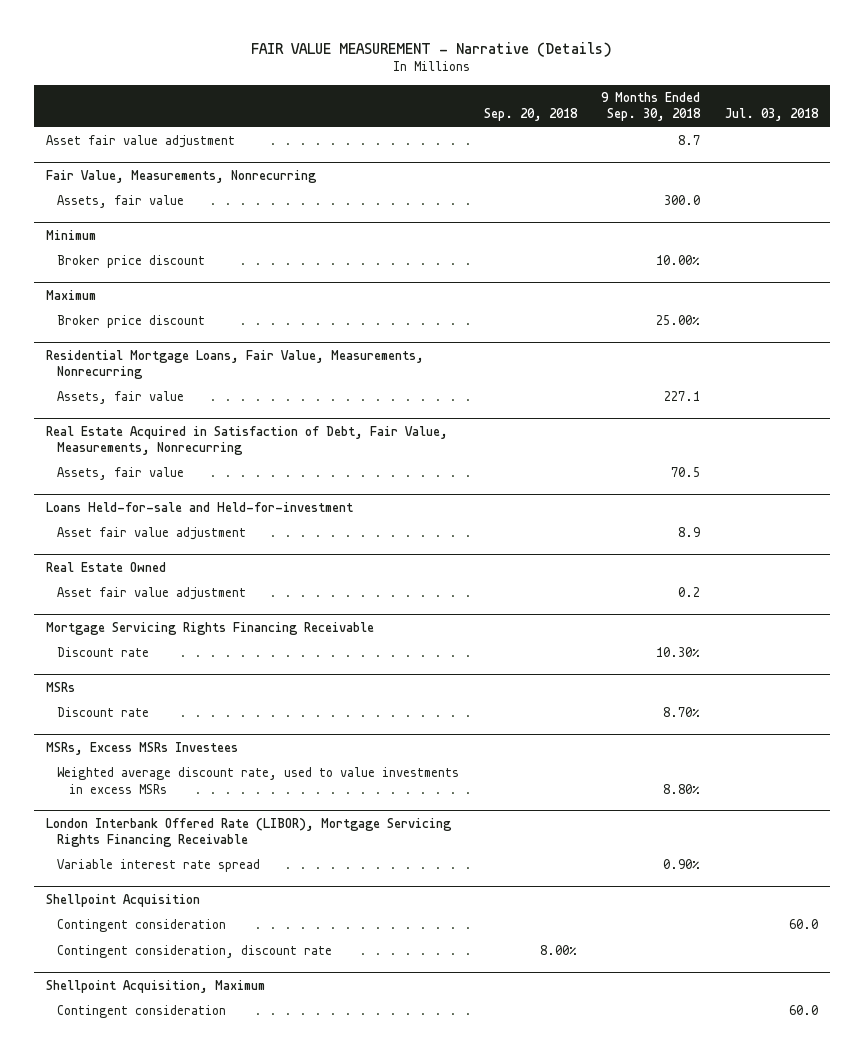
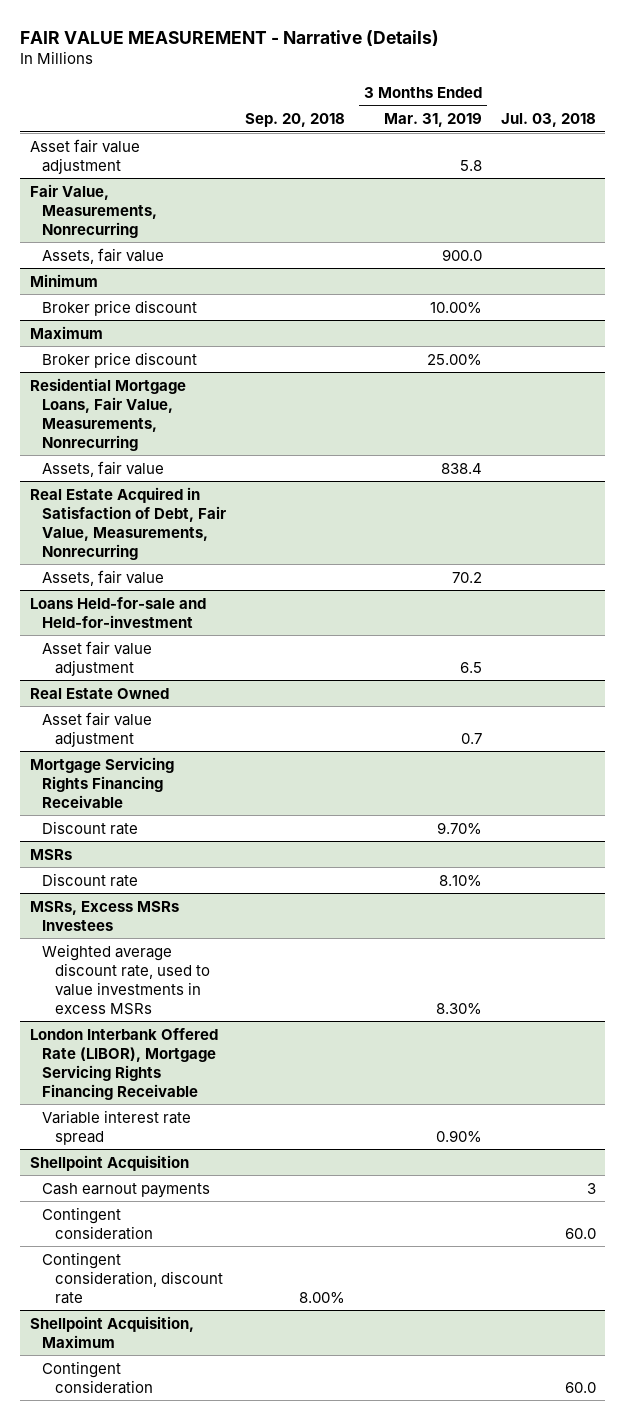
- | Sep. 20, 2018 | 9 Months Ended Sep. 30, 2018 | Jul. 03, 2018
+ | Sep. 20, 2018 | 3 Months Ended Mar. 31, 2019 | Jul. 03, 2018
@ Shellpoint Acquisition
+ Cash earnout payments | | | 3

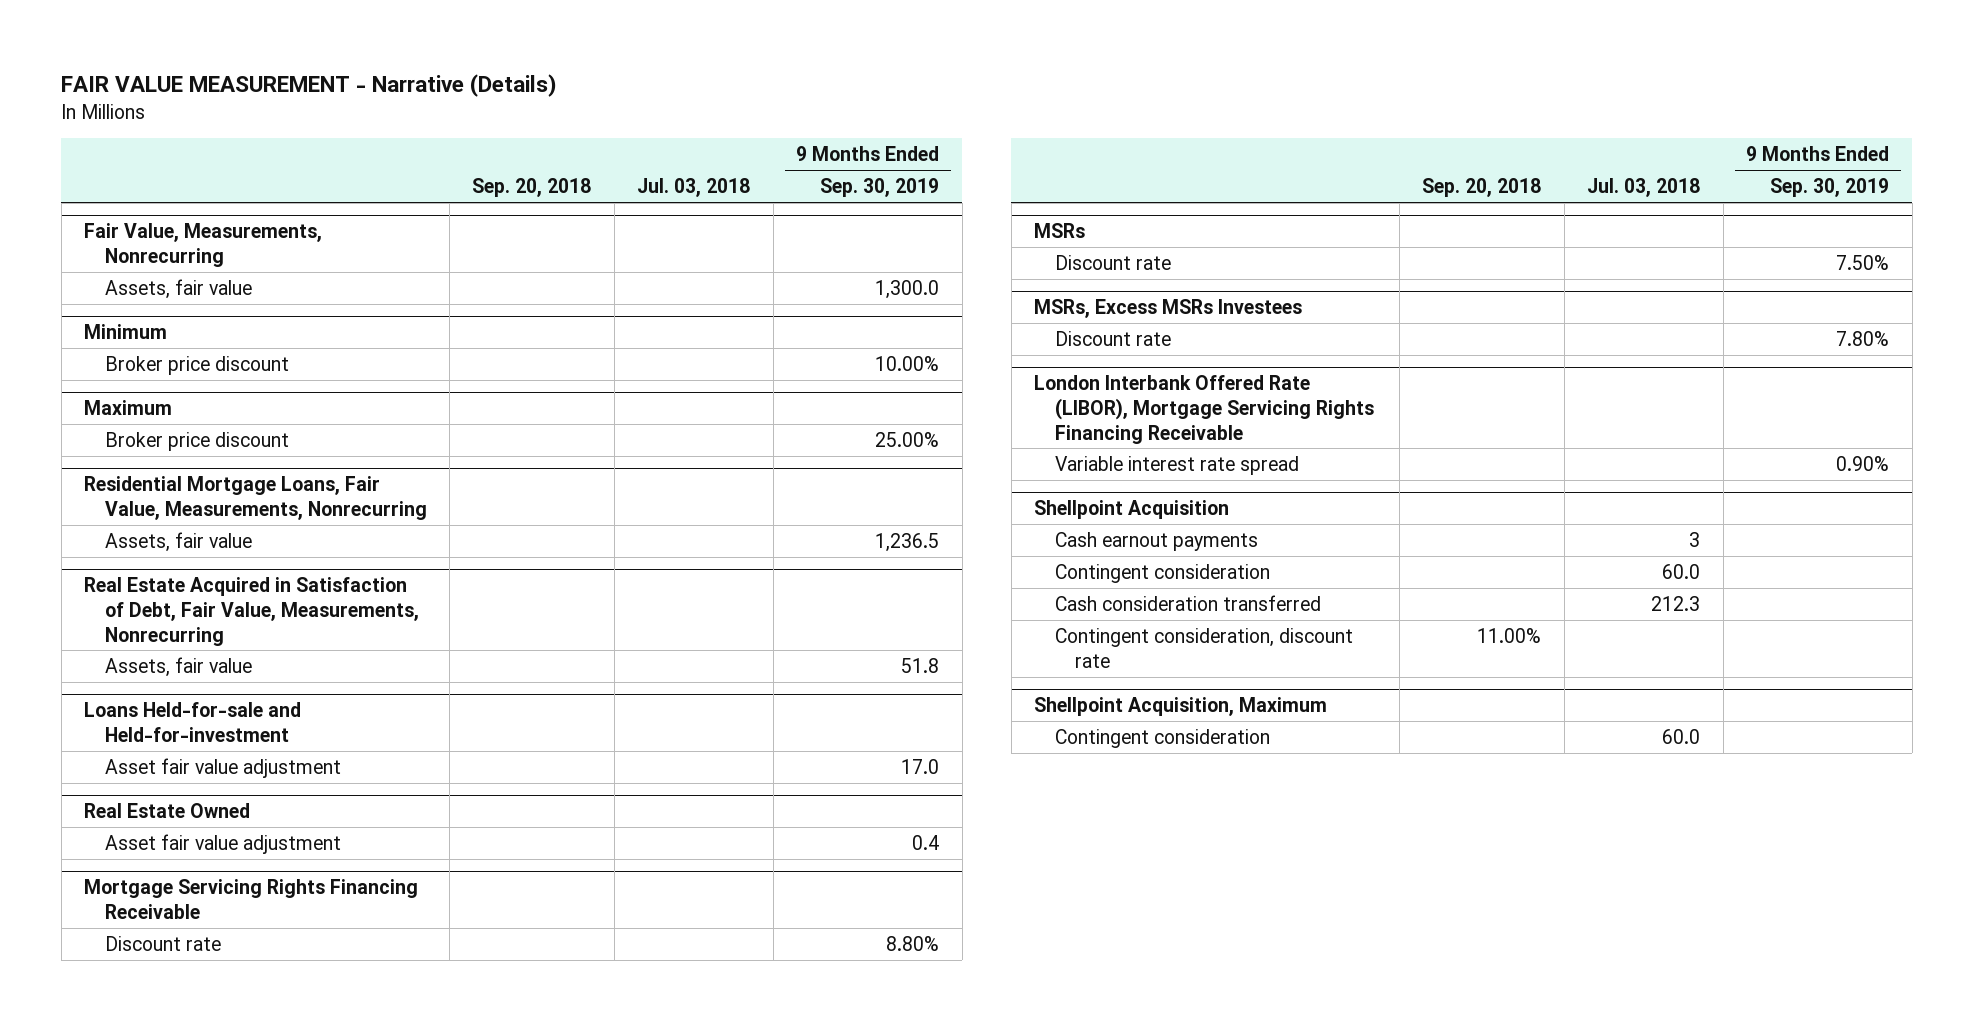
- | Sep. 20, 2018 | 3 Months Ended Mar. 31, 2019 | Jul. 03, 2018
+ | Sep. 20, 2018 | Jul. 03, 2018 | 9 Months Ended Sep. 30, 2019
- Asset fair value adjustment | | 5.8 |
@ MSRs, Excess MSRs Investees
- Weighted average discount rate, used to value investments in excess MSRs | | 8.30% |
+ Discount rate | | | 7.80%
@ Shellpoint Acquisition
- Contingent consideration, discount rate | 8.00% | |
+ Cash consideration transferred | | 212.3 |
+ Contingent consideration, discount rate | 11.00% | |

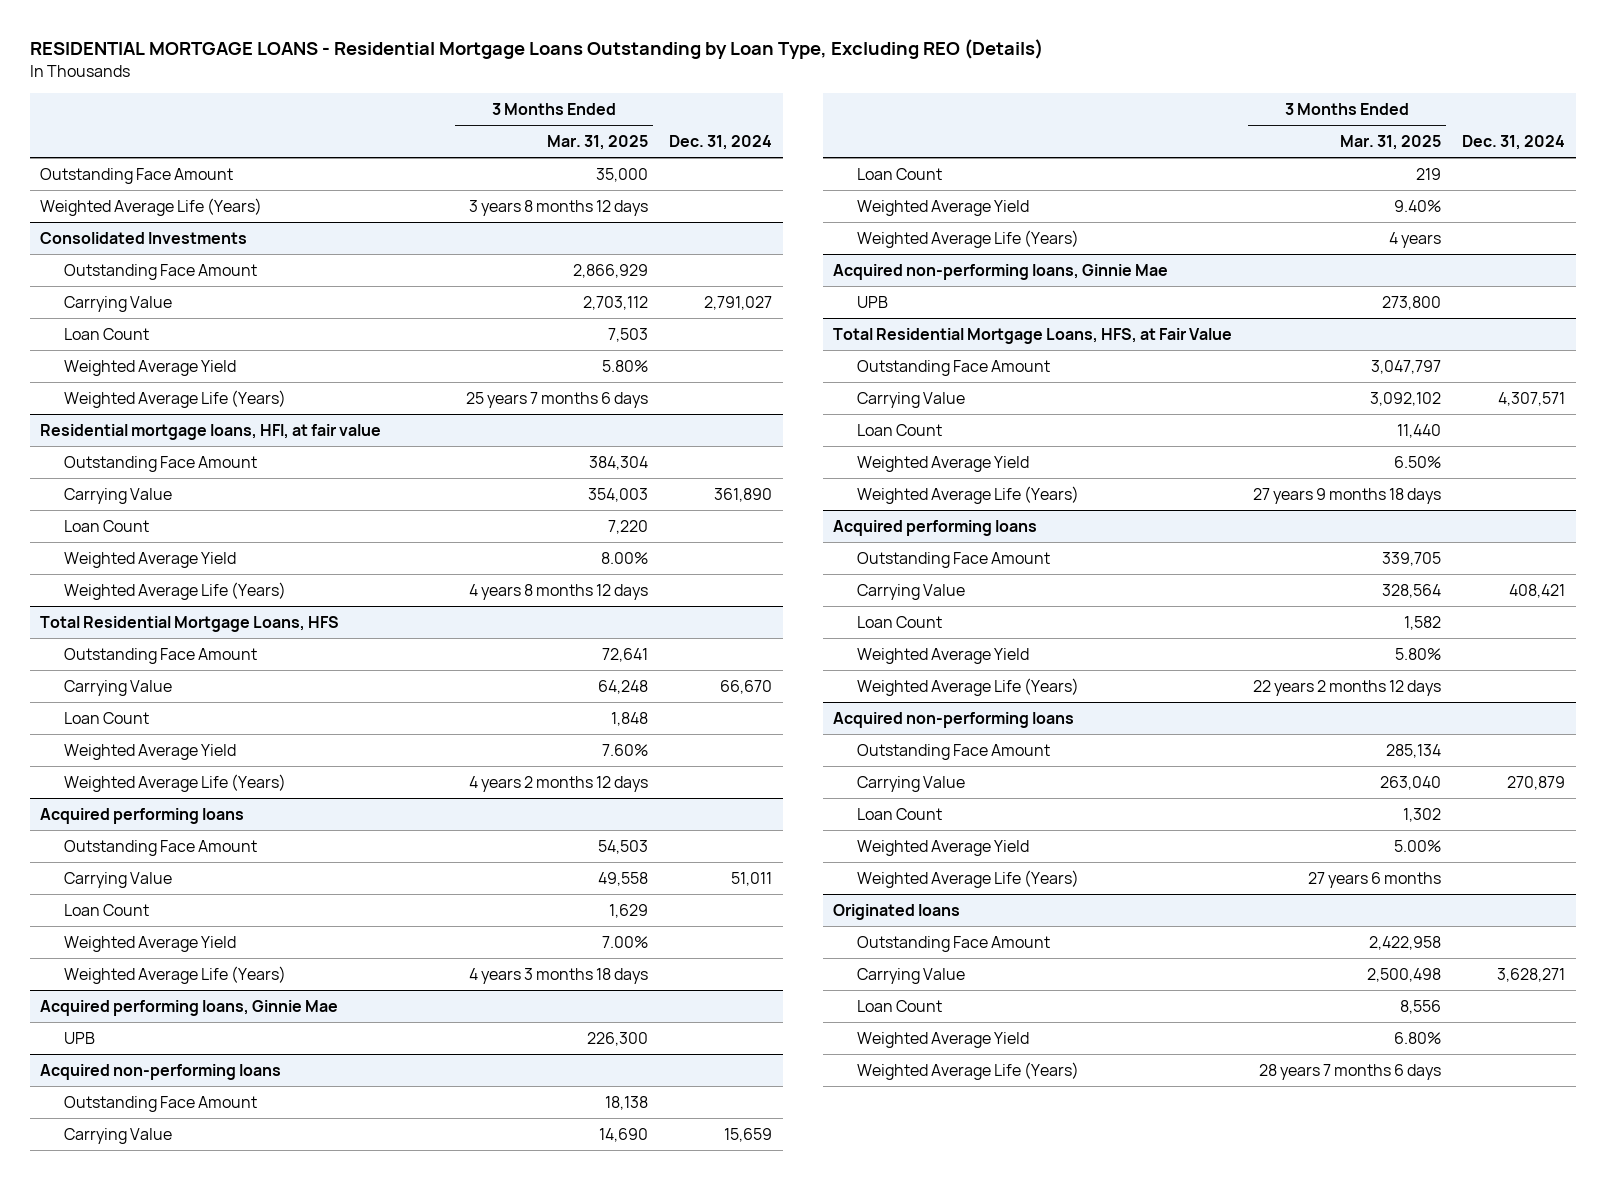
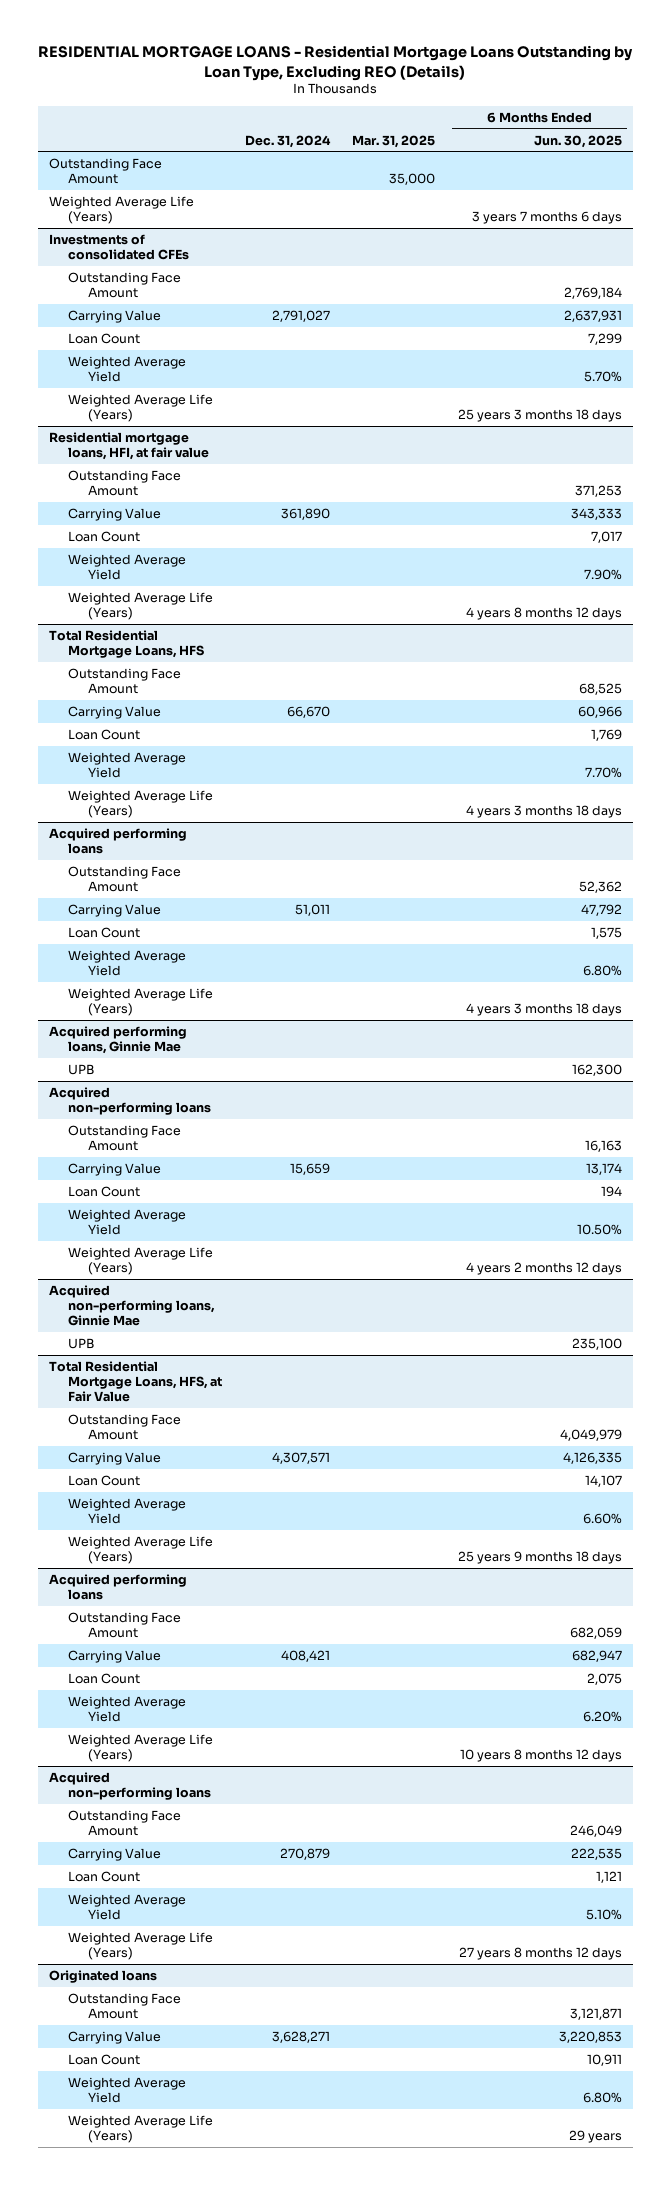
- | 3 Months Ended Mar. 31, 2025 | Dec. 31, 2024
+ | Dec. 31, 2024 | Mar. 31, 2025 | 6 Months Ended Jun. 30, 2025
- Consolidated Investments
+ Investments of consolidated CFEs

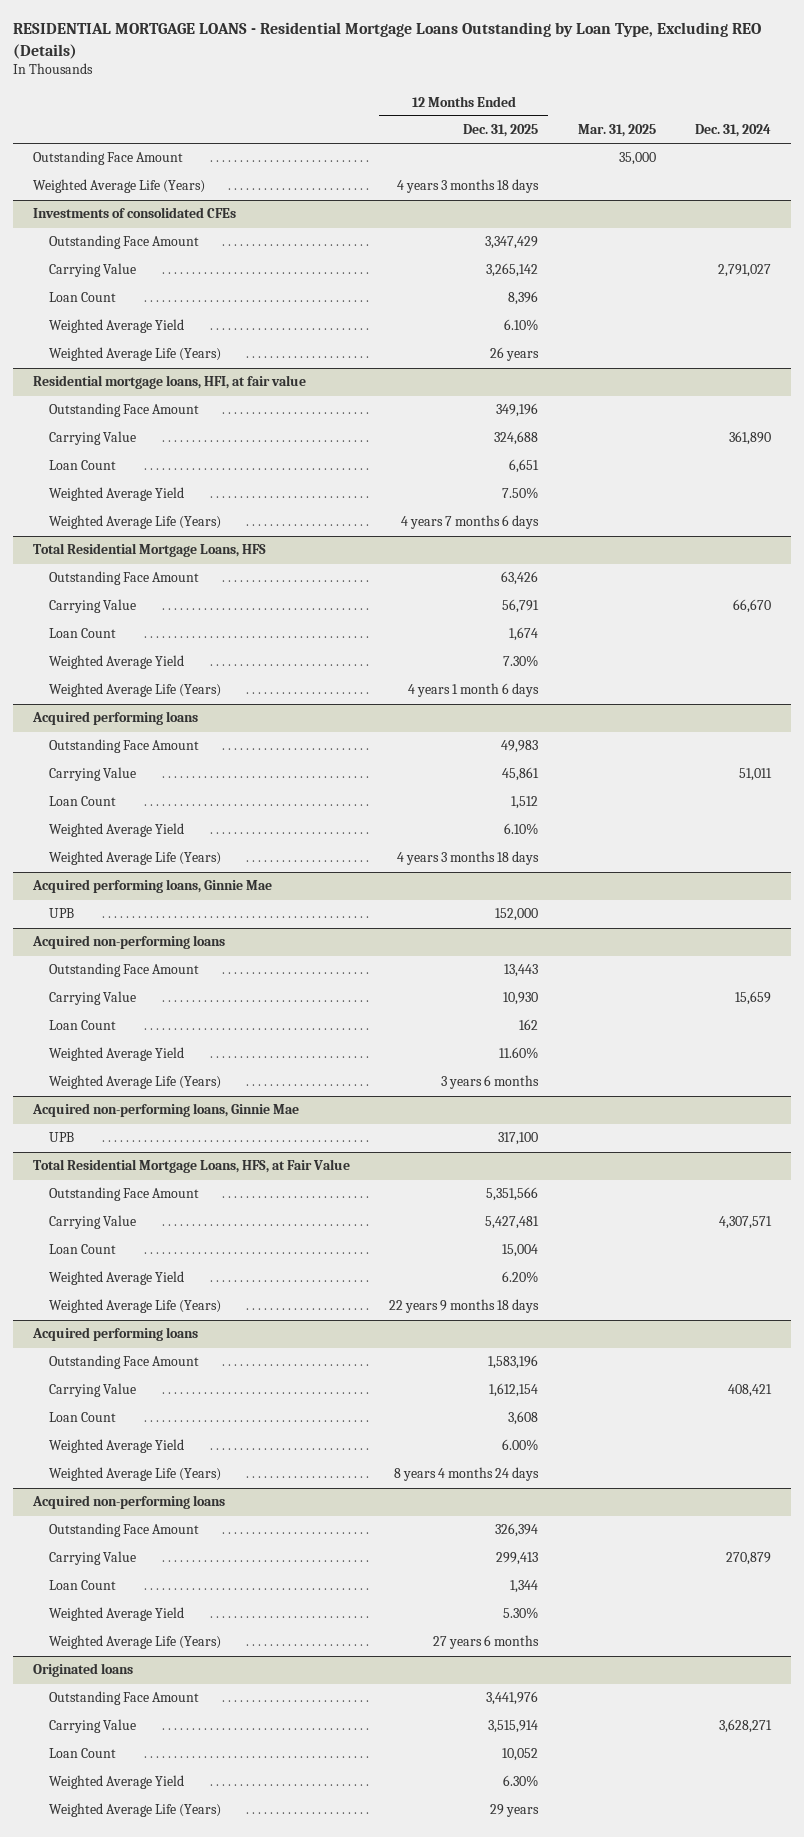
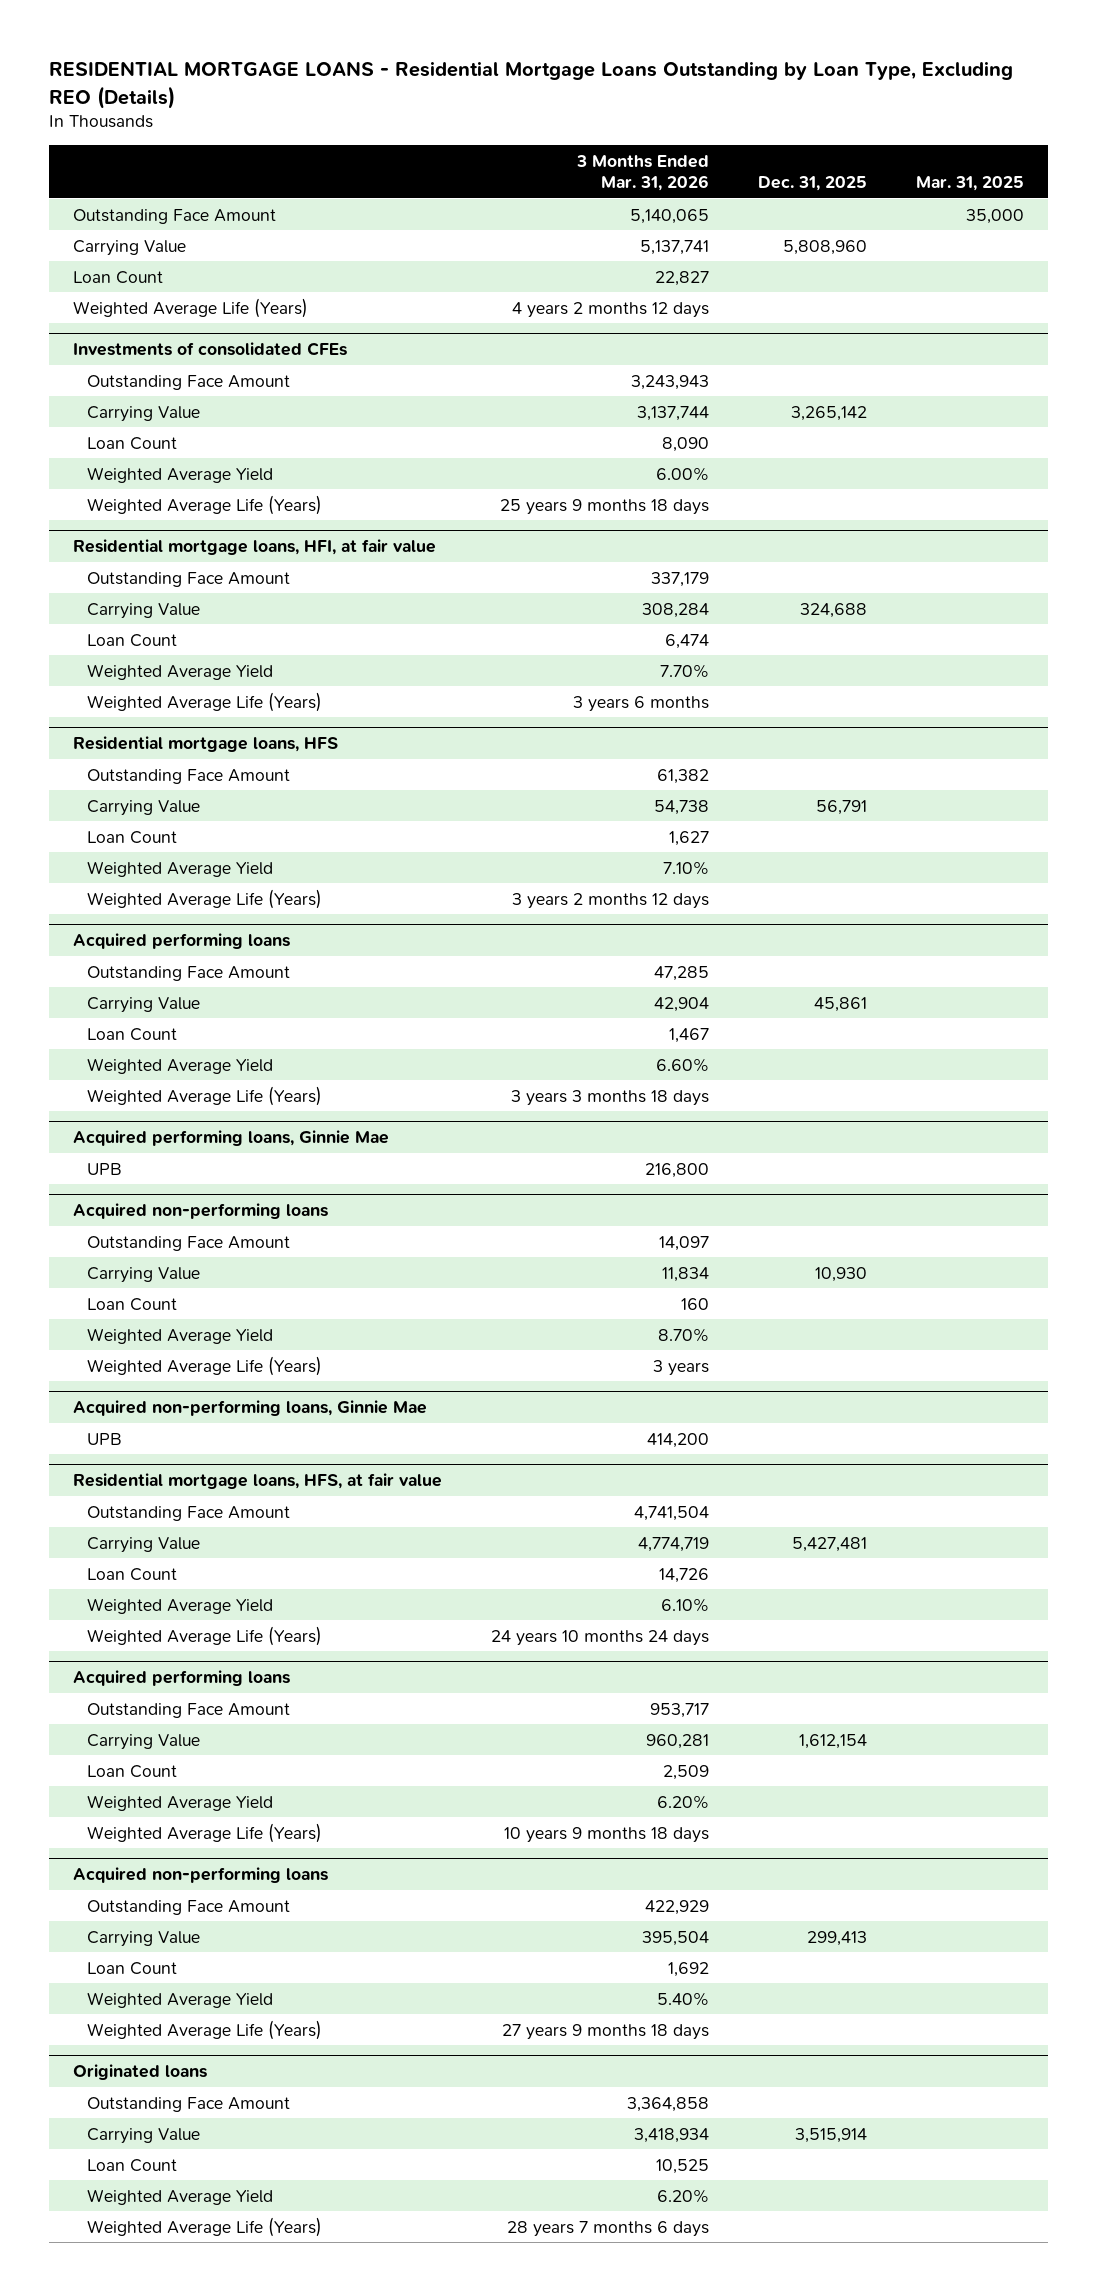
- | 12 Months Ended Dec. 31, 2025 | Mar. 31, 2025 | Dec. 31, 2024
+ | 3 Months Ended Mar. 31, 2026 | Dec. 31, 2025 | Mar. 31, 2025
+ Carrying Value | 5,137,741 | 5,808,960 |
+ Loan Count | 22,827 | |
- Total Residential Mortgage Loans, HFS
+ Residential mortgage loans, HFS
- Total Residential Mortgage Loans, HFS, at Fair Value
+ Residential mortgage loans, HFS, at fair value

